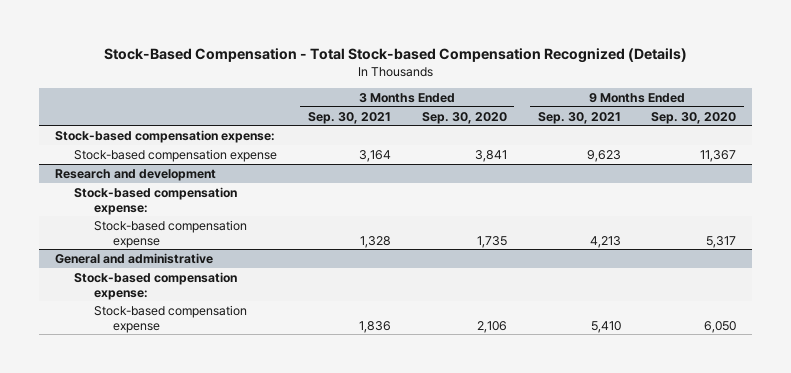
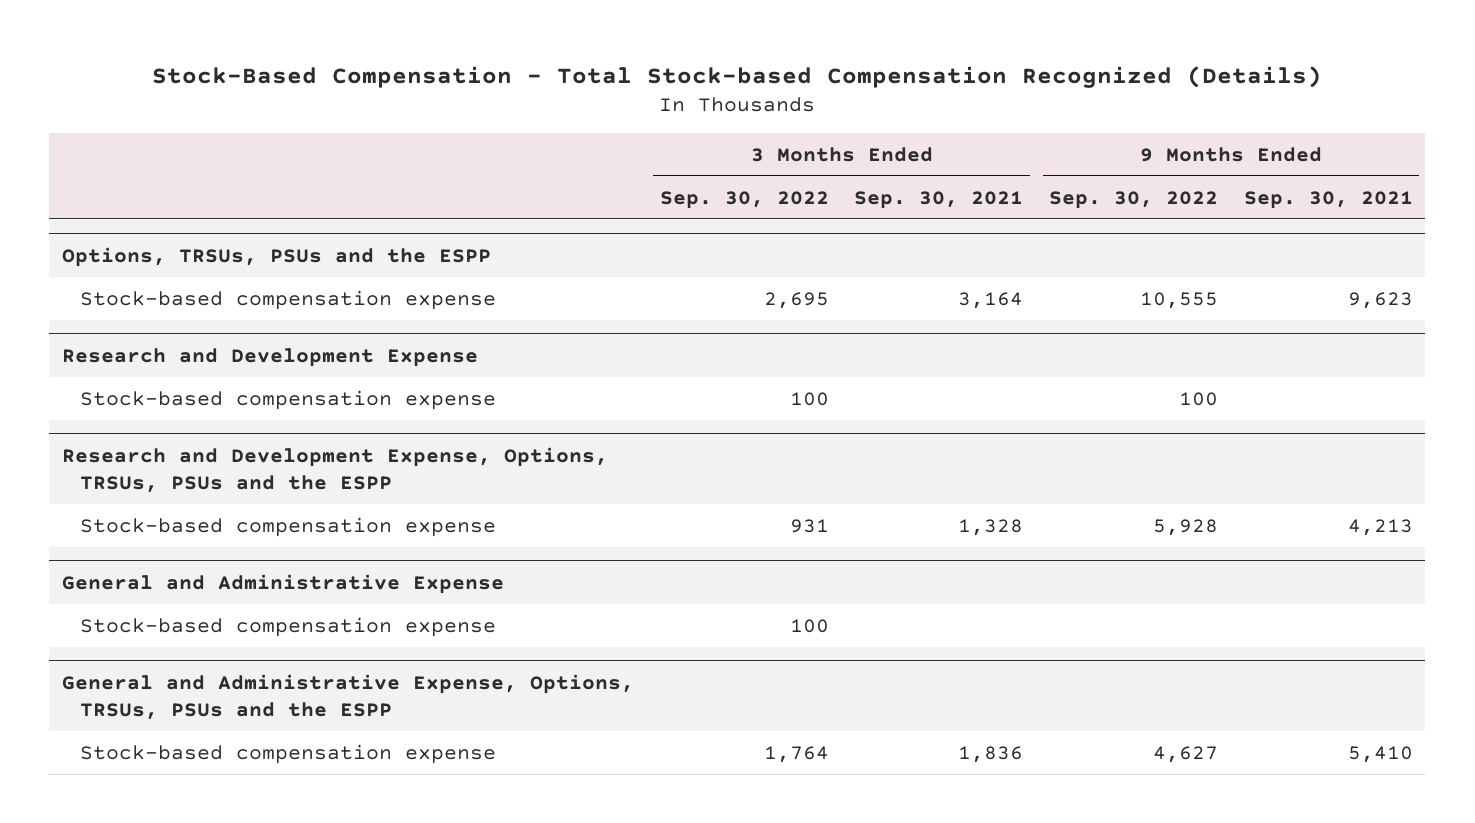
- | 3 Months Ended Sep. 30, 2021 | 3 Months Ended Sep. 30, 2020 | 9 Months Ended Sep. 30, 2021 | 9 Months Ended Sep. 30, 2020
+ | 3 Months Ended Sep. 30, 2022 | 3 Months Ended Sep. 30, 2021 | 9 Months Ended Sep. 30, 2022 | 9 Months Ended Sep. 30, 2021
- Stock-based compensation expense:
+ Options, TRSUs, PSUs and the ESPP
- Research and development
- Stock-based compensation expense:
+ Research and Development Expense
+ Stock-based compensation expense | 100 | | 100 |
+ Research and Development Expense, Options, TRSUs, PSUs and the ESPP
- General and administrative
- Stock-based compensation expense:
+ General and Administrative Expense
+ Stock-based compensation expense | 100 | | |
+ General and Administrative Expense, Options, TRSUs, PSUs and the ESPP

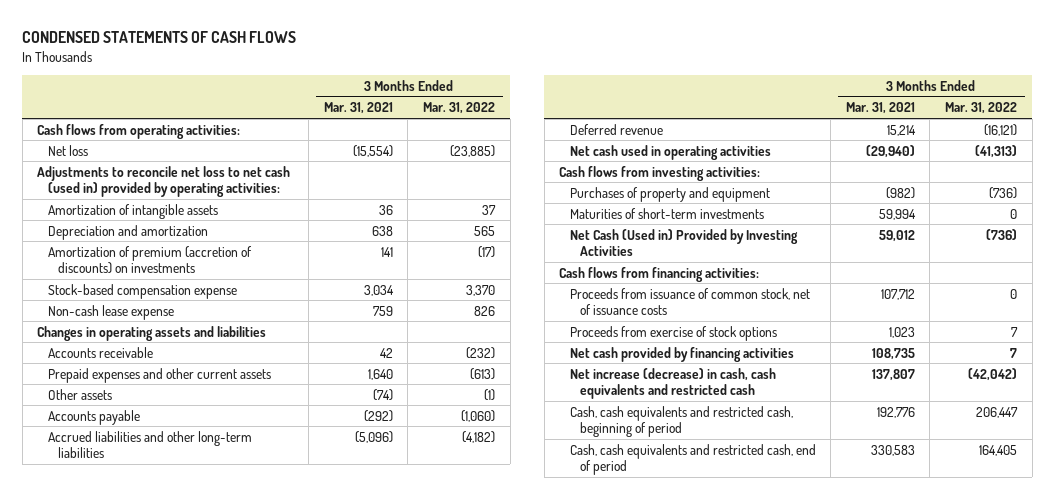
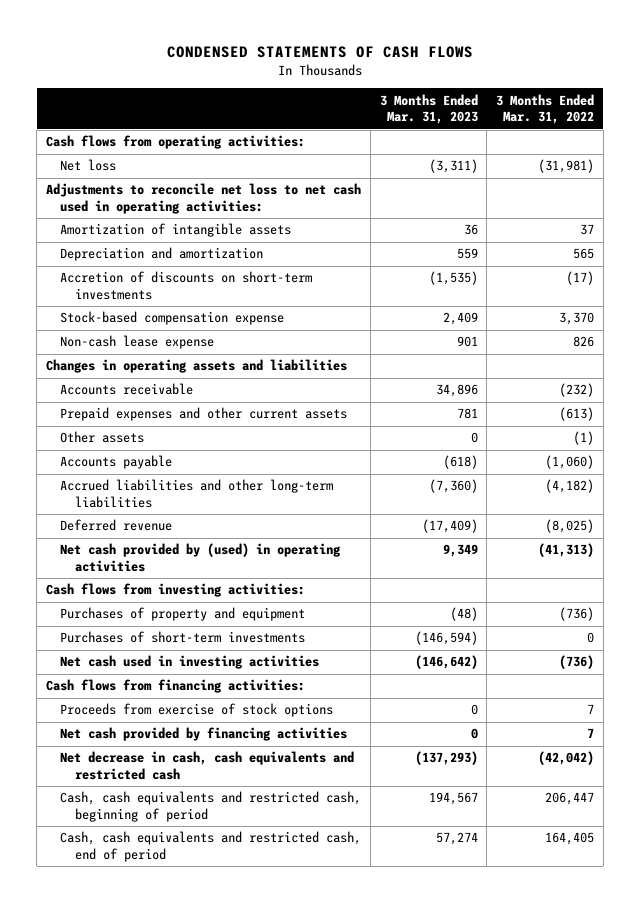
- | 3 Months Ended Mar. 31, 2021 | 3 Months Ended Mar. 31, 2022
+ | 3 Months Ended Mar. 31, 2023 | 3 Months Ended Mar. 31, 2022
- Net loss | (15,554) | (23,885)
- Adjustments to reconcile net loss to net cash (used in) provided by operating activities:
+ Net loss | (3,311) | (31,981)
+ Adjustments to reconcile net loss to net cash used in operating activities:
- Amortization of premium (accretion of discounts) on investments | 141 | (17)
+ Accretion of discounts on short-term investments | (1,535) | (17)
- Deferred revenue | 15,214 | (16,121)
- Net cash used in operating activities | (29,940) | (41,313)
+ Deferred revenue | (17,409) | (8,025)
+ Net cash provided by (used) in operating activities | 9,349 | (41,313)
- Maturities of short-term investments | 59,994 | 0
- Net Cash (Used in) Provided by Investing Activities | 59,012 | (736)
+ Purchases of short-term investments | (146,594) | 0
+ Net cash used in investing activities | (146,642) | (736)
- Proceeds from issuance of common stock, net of issuance costs | 107,712 | 0
- Net increase (decrease) in cash, cash equivalents and restricted cash | 137,807 | (42,042)
+ Net decrease in cash, cash equivalents and restricted cash | (137,293) | (42,042)

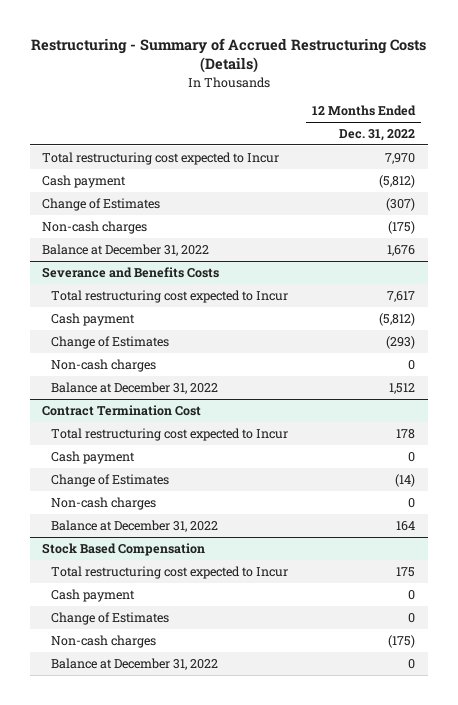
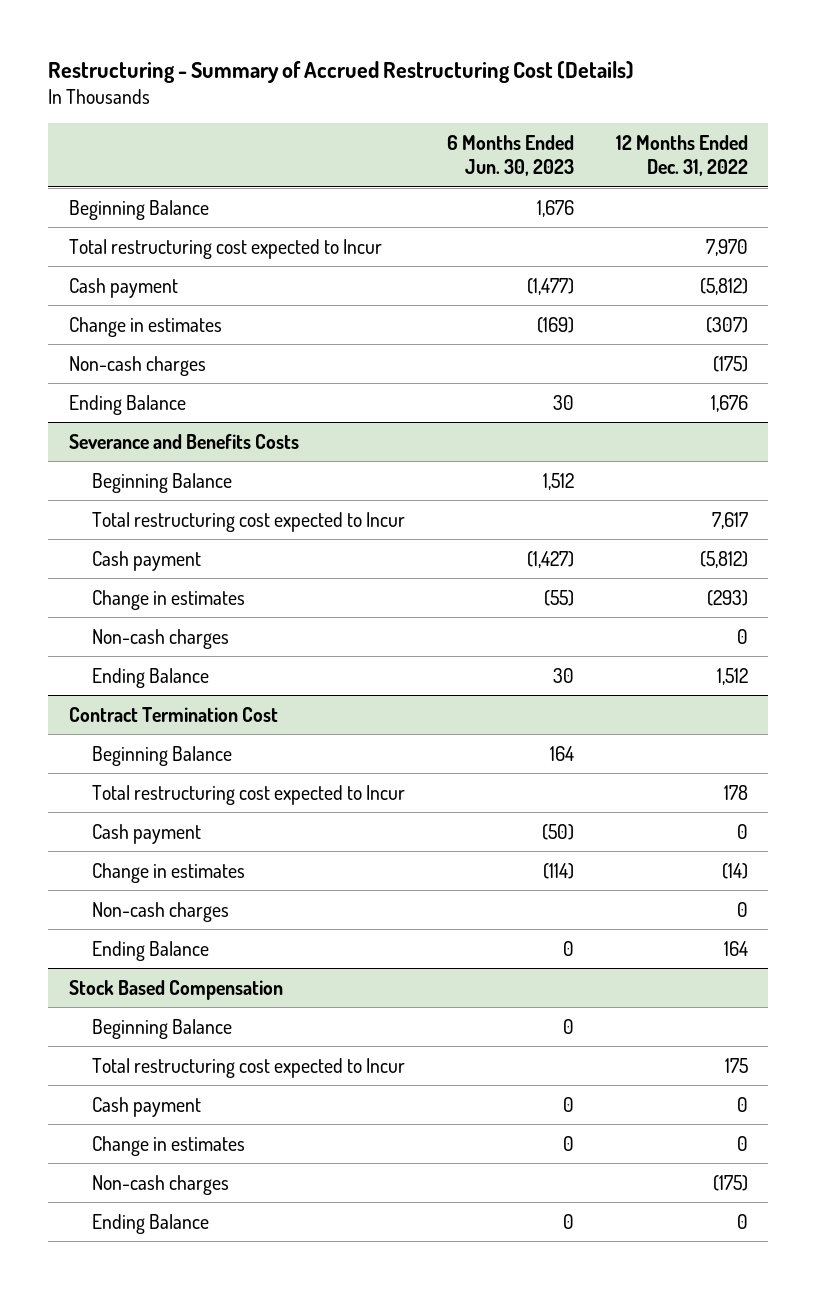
- Restructuring - Summary of Accrued Restructuring Costs (Details)
+ Restructuring - Summary of Accrued Restructuring Cost (Details)
- | 12 Months Ended Dec. 31, 2022
+ | 6 Months Ended Jun. 30, 2023 | 12 Months Ended Dec. 31, 2022
+ Beginning Balance | 1,676 |
- Change of Estimates | (307)
+ Change in estimates | (169) | (307)
- Balance at December 31, 2022 | 1,676
+ Ending Balance | 30 | 1,676
@ Severance and Benefits Costs
+ Beginning Balance | 1,512 |
- Change of Estimates | (293)
+ Change in estimates | (55) | (293)
- Balance at December 31, 2022 | 1,512
+ Ending Balance | 30 | 1,512
@ Contract Termination Cost
+ Beginning Balance | 164 |
- Change of Estimates | (14)
+ Change in estimates | (114) | (14)
- Balance at December 31, 2022 | 164
+ Ending Balance | 0 | 164
@ Stock Based Compensation
+ Beginning Balance | 0 |
- Change of Estimates | 0
+ Change in estimates | 0 | 0
- Balance at December 31, 2022 | 0
+ Ending Balance | 0 | 0

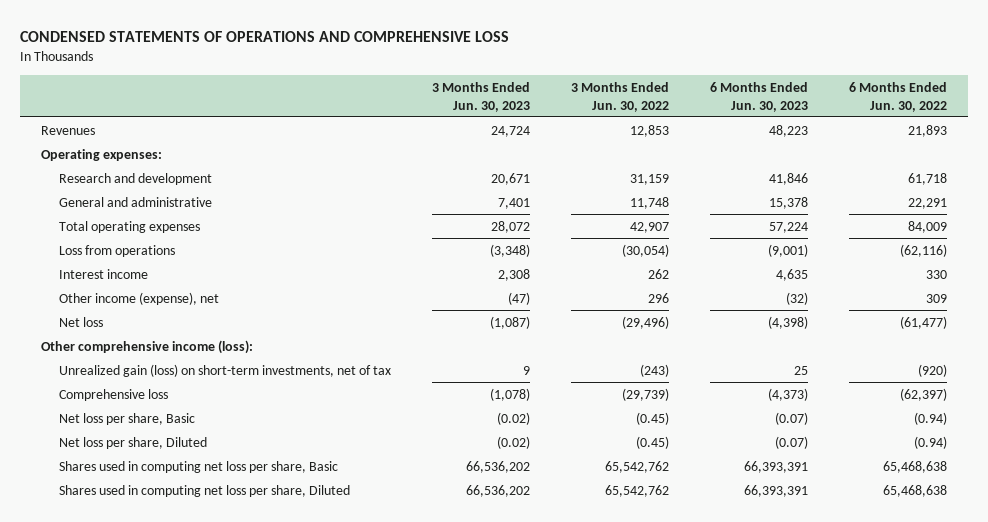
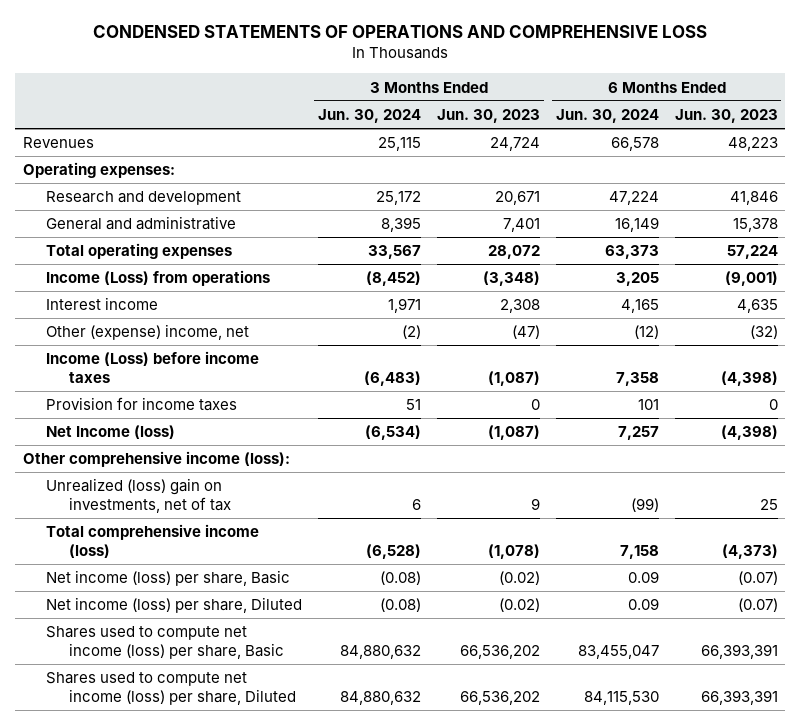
- | 3 Months Ended Jun. 30, 2023 | 3 Months Ended Jun. 30, 2022 | 6 Months Ended Jun. 30, 2023 | 6 Months Ended Jun. 30, 2022
+ | 3 Months Ended Jun. 30, 2024 | 3 Months Ended Jun. 30, 2023 | 6 Months Ended Jun. 30, 2024 | 6 Months Ended Jun. 30, 2023
- Loss from operations | (3,348) | (30,054) | (9,001) | (62,116)
+ Income (Loss) from operations | (8,452) | (3,348) | 3,205 | (9,001)
- Other income (expense), net | (47) | 296 | (32) | 309
- Net loss | (1,087) | (29,496) | (4,398) | (61,477)
+ Other (expense) income, net | (2) | (47) | (12) | (32)
+ Income (Loss) before income taxes | (6,483) | (1,087) | 7,358 | (4,398)
+ Provision for income taxes | 51 | 0 | 101 | 0
+ Net Income (loss) | (6,534) | (1,087) | 7,257 | (4,398)
- Unrealized gain (loss) on short-term investments, net of tax | 9 | (243) | 25 | (920)
- Comprehensive loss | (1,078) | (29,739) | (4,373) | (62,397)
- Net loss per share, Basic | (0.02) | (0.45) | (0.07) | (0.94)
- Net loss per share, Diluted | (0.02) | (0.45) | (0.07) | (0.94)
- Shares used in computing net loss per share, Basic | 66,536,202 | 65,542,762 | 66,393,391 | 65,468,638
- Shares used in computing net loss per share, Diluted | 66,536,202 | 65,542,762 | 66,393,391 | 65,468,638
+ Unrealized (loss) gain on investments, net of tax | 6 | 9 | (99) | 25
+ Total comprehensive income (loss) | (6,528) | (1,078) | 7,158 | (4,373)
+ Net income (loss) per share, Basic | (0.08) | (0.02) | 0.09 | (0.07)
+ Net income (loss) per share, Diluted | (0.08) | (0.02) | 0.09 | (0.07)
+ Shares used to compute net income (loss) per share, Basic | 84,880,632 | 66,536,202 | 83,455,047 | 66,393,391
+ Shares used to compute net income (loss) per share, Diluted | 84,880,632 | 66,536,202 | 84,115,530 | 66,393,391

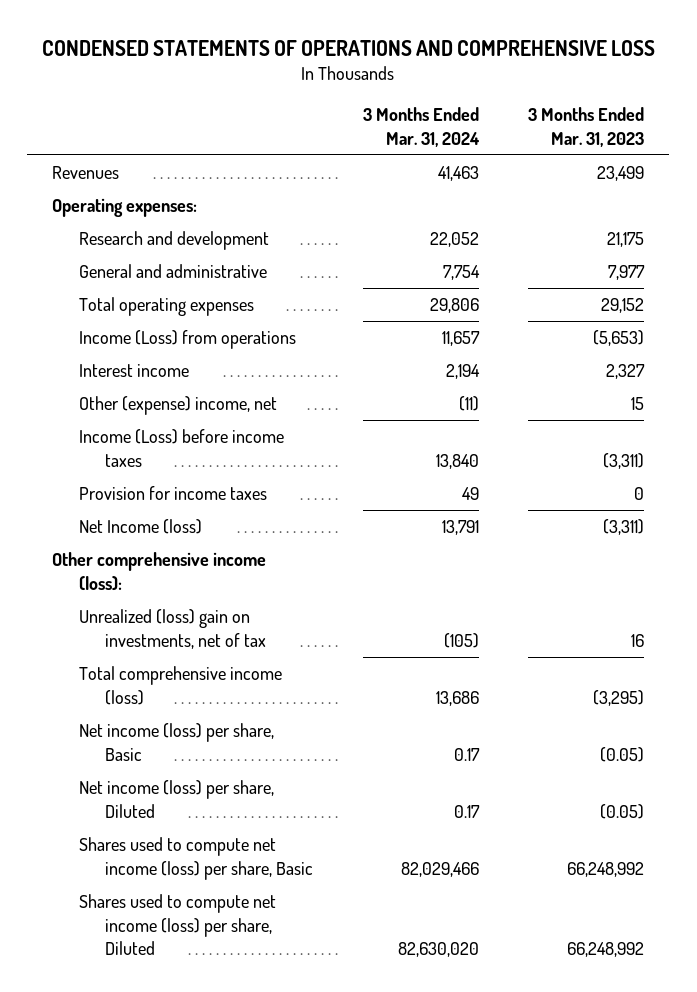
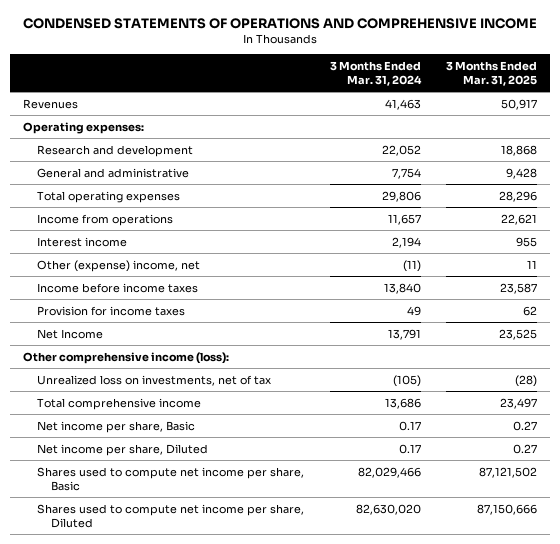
- CONDENSED STATEMENTS OF OPERATIONS AND COMPREHENSIVE LOSS
+ CONDENSED STATEMENTS OF OPERATIONS AND COMPREHENSIVE INCOME
- | 3 Months Ended Mar. 31, 2024 | 3 Months Ended Mar. 31, 2023
+ | 3 Months Ended Mar. 31, 2024 | 3 Months Ended Mar. 31, 2025
- Income (Loss) from operations | 11,657 | (5,653)
+ Income from operations | 11,657 | 22,621
- Income (Loss) before income taxes | 13,840 | (3,311)
+ Income before income taxes | 13,840 | 23,587
- Net Income (loss) | 13,791 | (3,311)
+ Net Income | 13,791 | 23,525
- Unrealized (loss) gain on investments, net of tax | (105) | 16
- Total comprehensive income (loss) | 13,686 | (3,295)
- Net income (loss) per share, Basic | 0.17 | (0.05)
- Net income (loss) per share, Diluted | 0.17 | (0.05)
- Shares used to compute net income (loss) per share, Basic | 82,029,466 | 66,248,992
- Shares used to compute net income (loss) per share, Diluted | 82,630,020 | 66,248,992
+ Unrealized loss on investments, net of tax | (105) | (28)
+ Total comprehensive income | 13,686 | 23,497
+ Net income per share, Basic | 0.17 | 0.27
+ Net income per share, Diluted | 0.17 | 0.27
+ Shares used to compute net income per share, Basic | 82,029,466 | 87,121,502
+ Shares used to compute net income per share, Diluted | 82,630,020 | 87,150,666

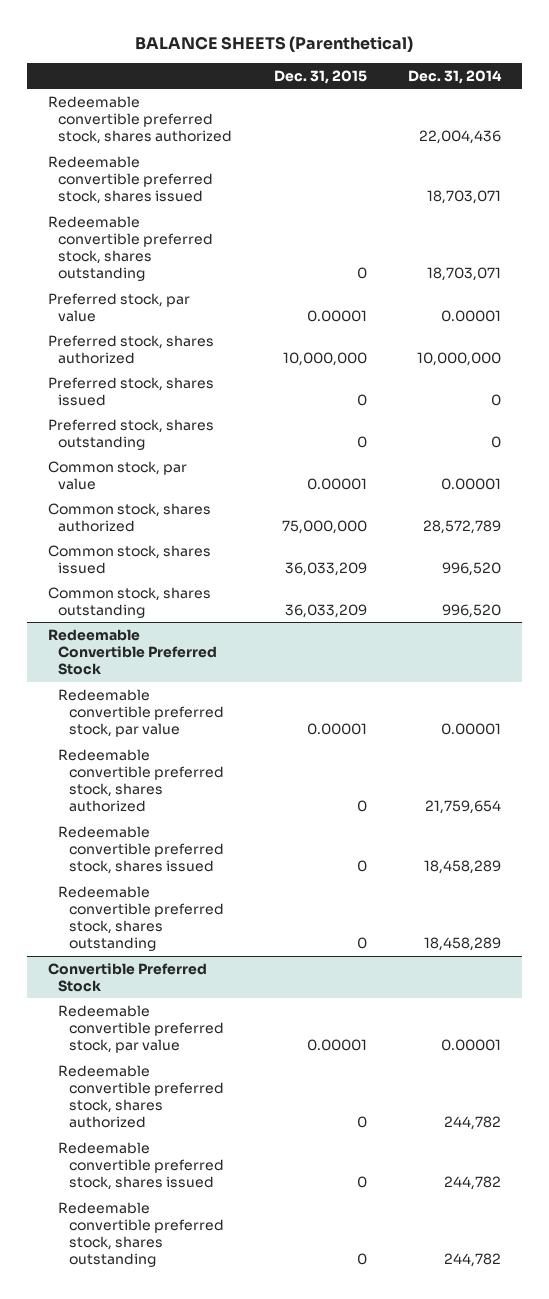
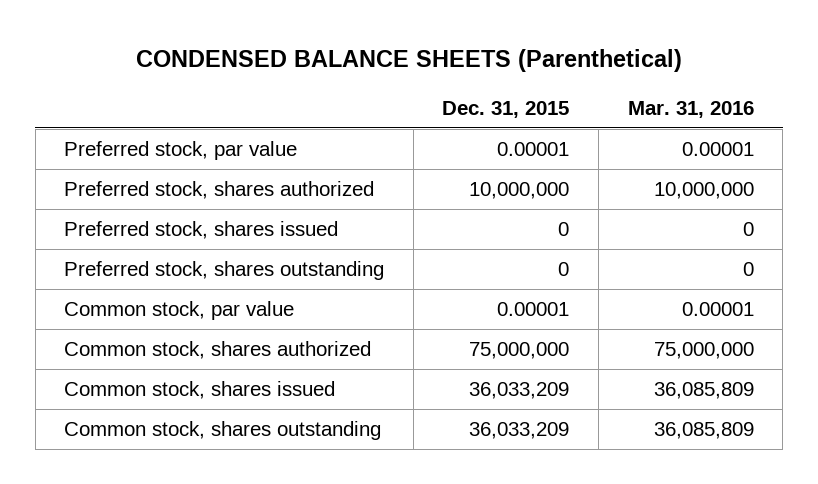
- BALANCE SHEETS (Parenthetical)
+ CONDENSED BALANCE SHEETS (Parenthetical)
- | Dec. 31, 2015 | Dec. 31, 2014
+ | Dec. 31, 2015 | Mar. 31, 2016
- Redeemable convertible preferred stock, shares authorized | | 22,004,436
- Redeemable convertible preferred stock, shares issued | | 18,703,071
- Redeemable convertible preferred stock, shares outstanding | 0 | 18,703,071
- Redeemable Convertible Preferred Stock
- Redeemable convertible preferred stock, par value | 0.00001 | 0.00001
- Redeemable convertible preferred stock, shares authorized | 0 | 21,759,654
- Redeemable convertible preferred stock, shares issued | 0 | 18,458,289
- Redeemable convertible preferred stock, shares outstanding | 0 | 18,458,289
- Convertible Preferred Stock
- Redeemable convertible preferred stock, par value | 0.00001 | 0.00001
- Redeemable convertible preferred stock, shares authorized | 0 | 244,782
- Redeemable convertible preferred stock, shares issued | 0 | 244,782
- Redeemable convertible preferred stock, shares outstanding | 0 | 244,782

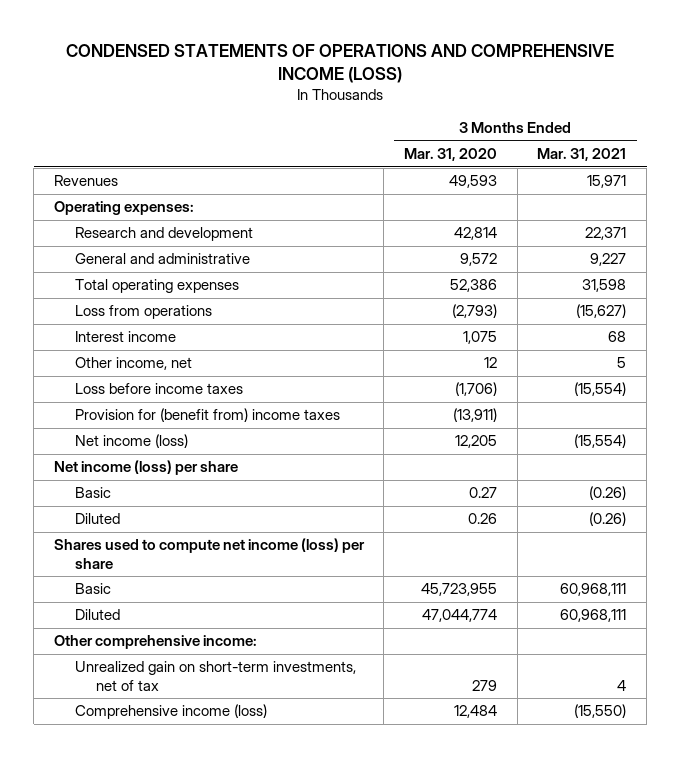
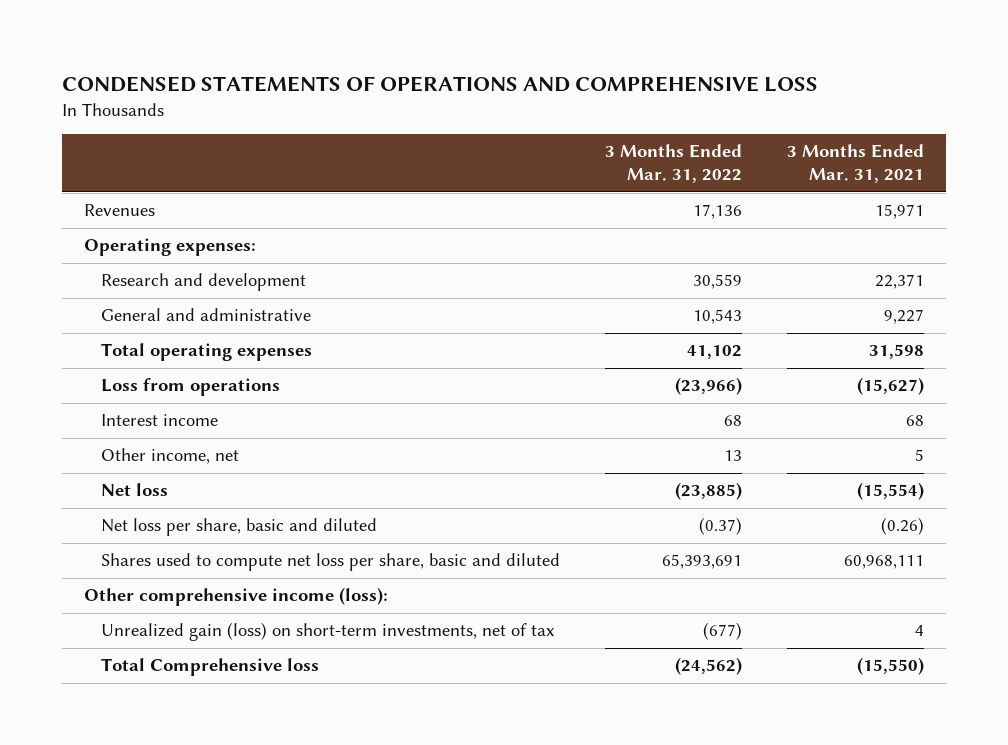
- CONDENSED STATEMENTS OF OPERATIONS AND COMPREHENSIVE INCOME (LOSS)
+ CONDENSED STATEMENTS OF OPERATIONS AND COMPREHENSIVE LOSS
- | 3 Months Ended Mar. 31, 2020 | 3 Months Ended Mar. 31, 2021
+ | 3 Months Ended Mar. 31, 2022 | 3 Months Ended Mar. 31, 2021
- Loss before income taxes | (1,706) | (15,554)
- Provision for (benefit from) income taxes | (13,911) |
- Net income (loss) | 12,205 | (15,554)
- Net income (loss) per share
- Basic | 0.27 | (0.26)
- Diluted | 0.26 | (0.26)
- Shares used to compute net income (loss) per share
- Basic | 45,723,955 | 60,968,111
- Diluted | 47,044,774 | 60,968,111
- Other comprehensive income:
- Unrealized gain on short-term investments, net of tax | 279 | 4
- Comprehensive income (loss) | 12,484 | (15,550)
+ Net loss | (23,885) | (15,554)
+ Net loss per share, basic and diluted | (0.37) | (0.26)
+ Shares used to compute net loss per share, basic and diluted | 65,393,691 | 60,968,111
+ Other comprehensive income (loss):
+ Unrealized gain (loss) on short-term investments, net of tax | (677) | 4
+ Total Comprehensive loss | (24,562) | (15,550)

